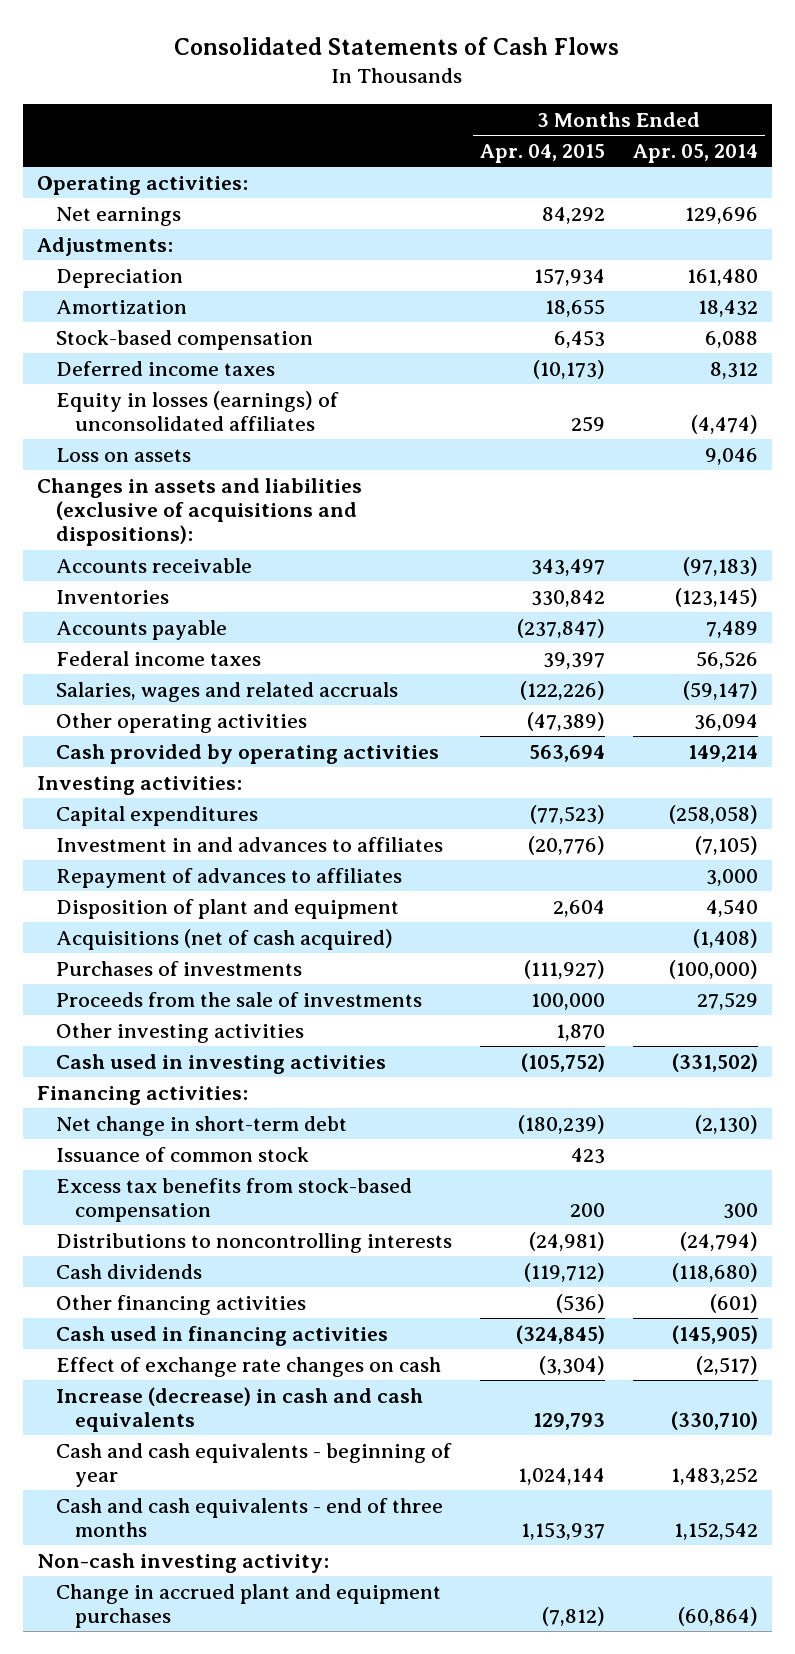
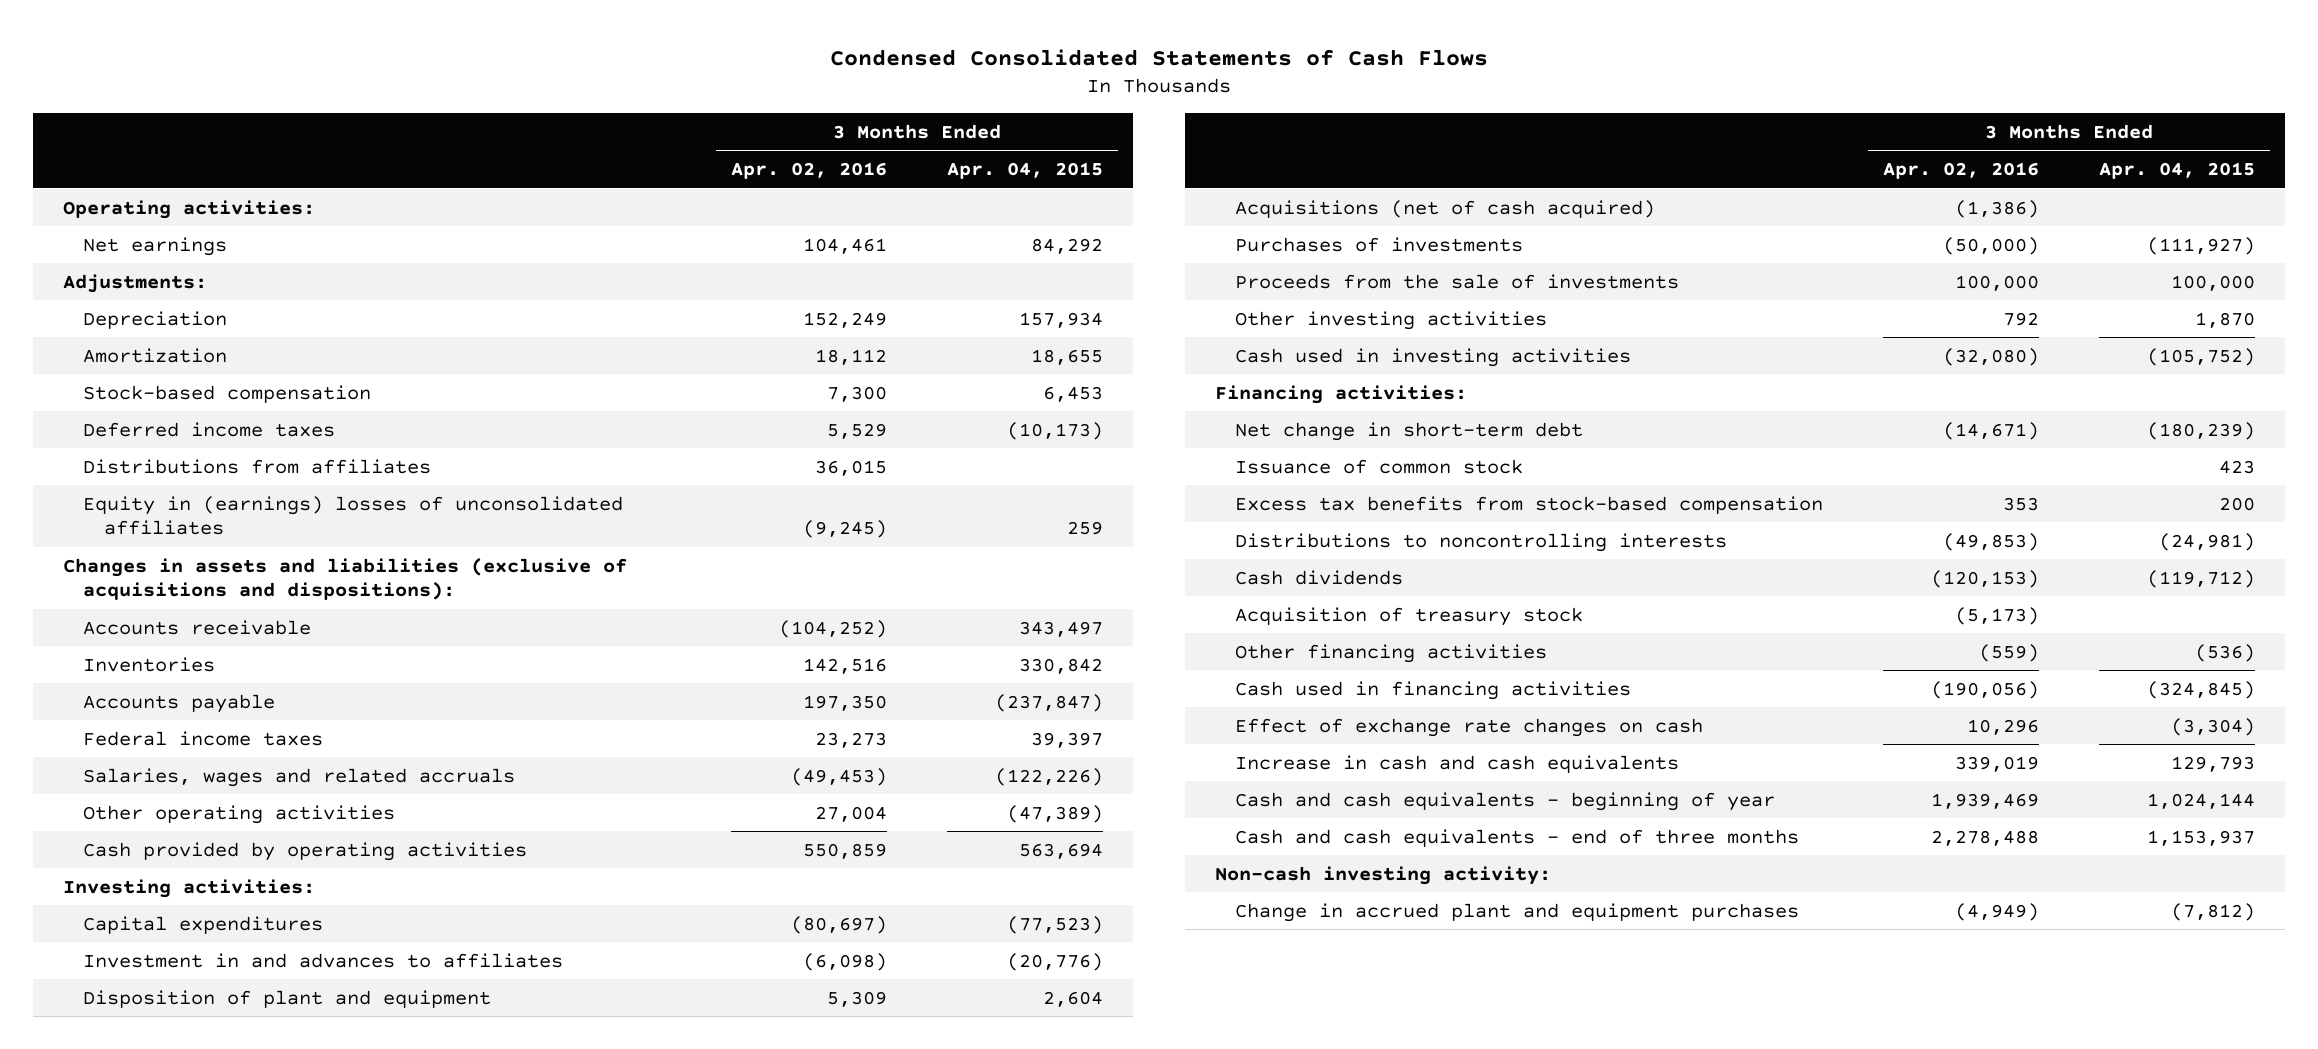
- Consolidated Statements of Cash Flows
+ Condensed Consolidated Statements of Cash Flows
- | 3 Months Ended Apr. 04, 2015 | 3 Months Ended Apr. 05, 2014
+ | 3 Months Ended Apr. 02, 2016 | 3 Months Ended Apr. 04, 2015
- Equity in losses (earnings) of unconsolidated affiliates | 259 | (4,474)
- Loss on assets | | 9,046
+ Distributions from affiliates | 36,015 |
+ Equity in (earnings) losses of unconsolidated affiliates | (9,245) | 259
- Repayment of advances to affiliates | | 3,000
+ Acquisition of treasury stock | (5,173) |
- Increase (decrease) in cash and cash equivalents | 129,793 | (330,710)
+ Increase in cash and cash equivalents | 339,019 | 129,793

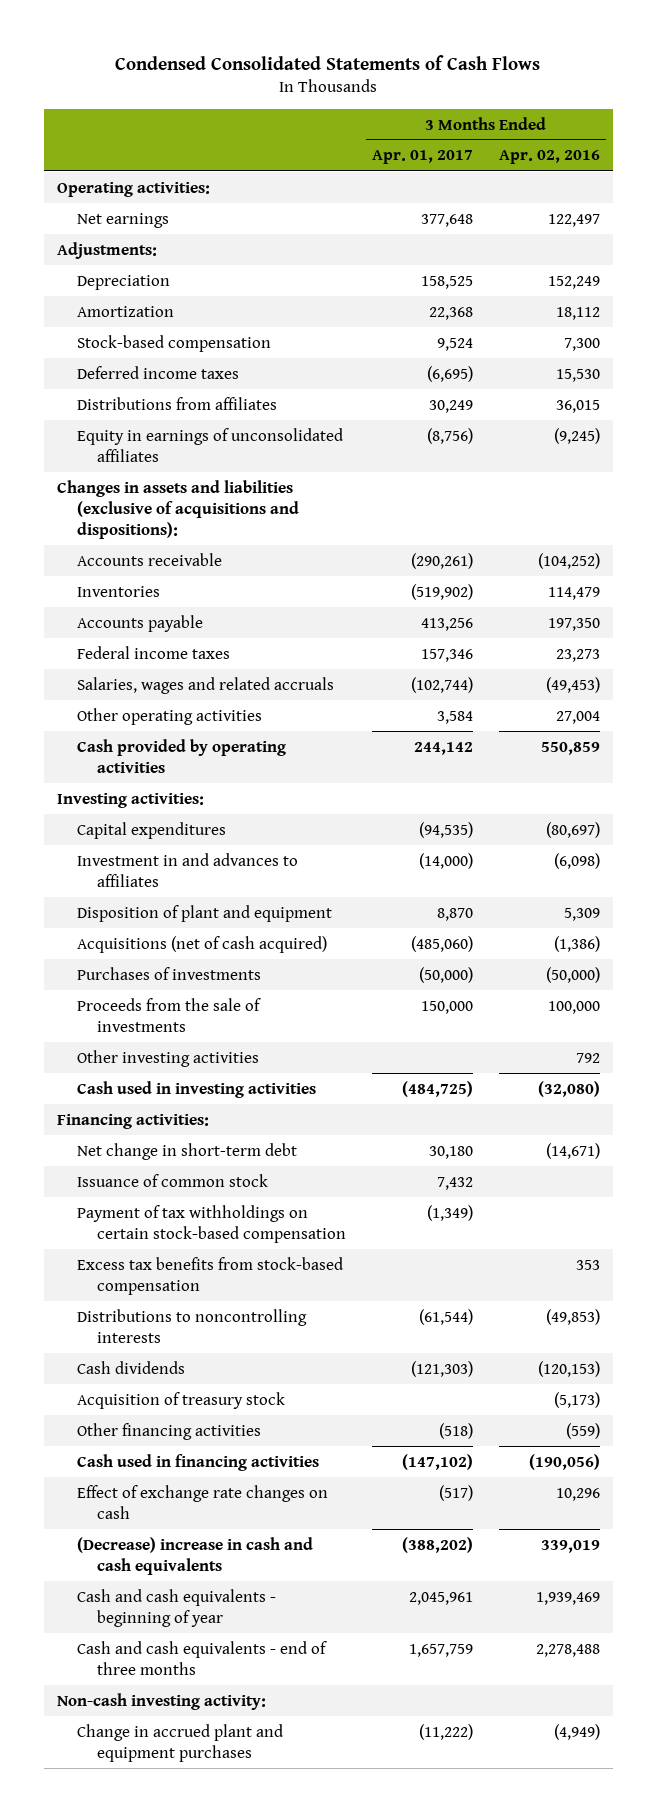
- | 3 Months Ended Apr. 02, 2016 | 3 Months Ended Apr. 04, 2015
+ | 3 Months Ended Apr. 01, 2017 | 3 Months Ended Apr. 02, 2016
- Net earnings | 104,461 | 84,292
+ Net earnings | 377,648 | 122,497
- Deferred income taxes | 5,529 | (10,173)
+ Deferred income taxes | (6,695) | 15,530
- Equity in (earnings) losses of unconsolidated affiliates | (9,245) | 259
+ Equity in earnings of unconsolidated affiliates | (8,756) | (9,245)
- Inventories | 142,516 | 330,842
+ Inventories | (519,902) | 114,479
+ Payment of tax withholdings on certain stock-based compensation | (1,349) |
- Increase in cash and cash equivalents | 339,019 | 129,793
+ (Decrease) increase in cash and cash equivalents | (388,202) | 339,019

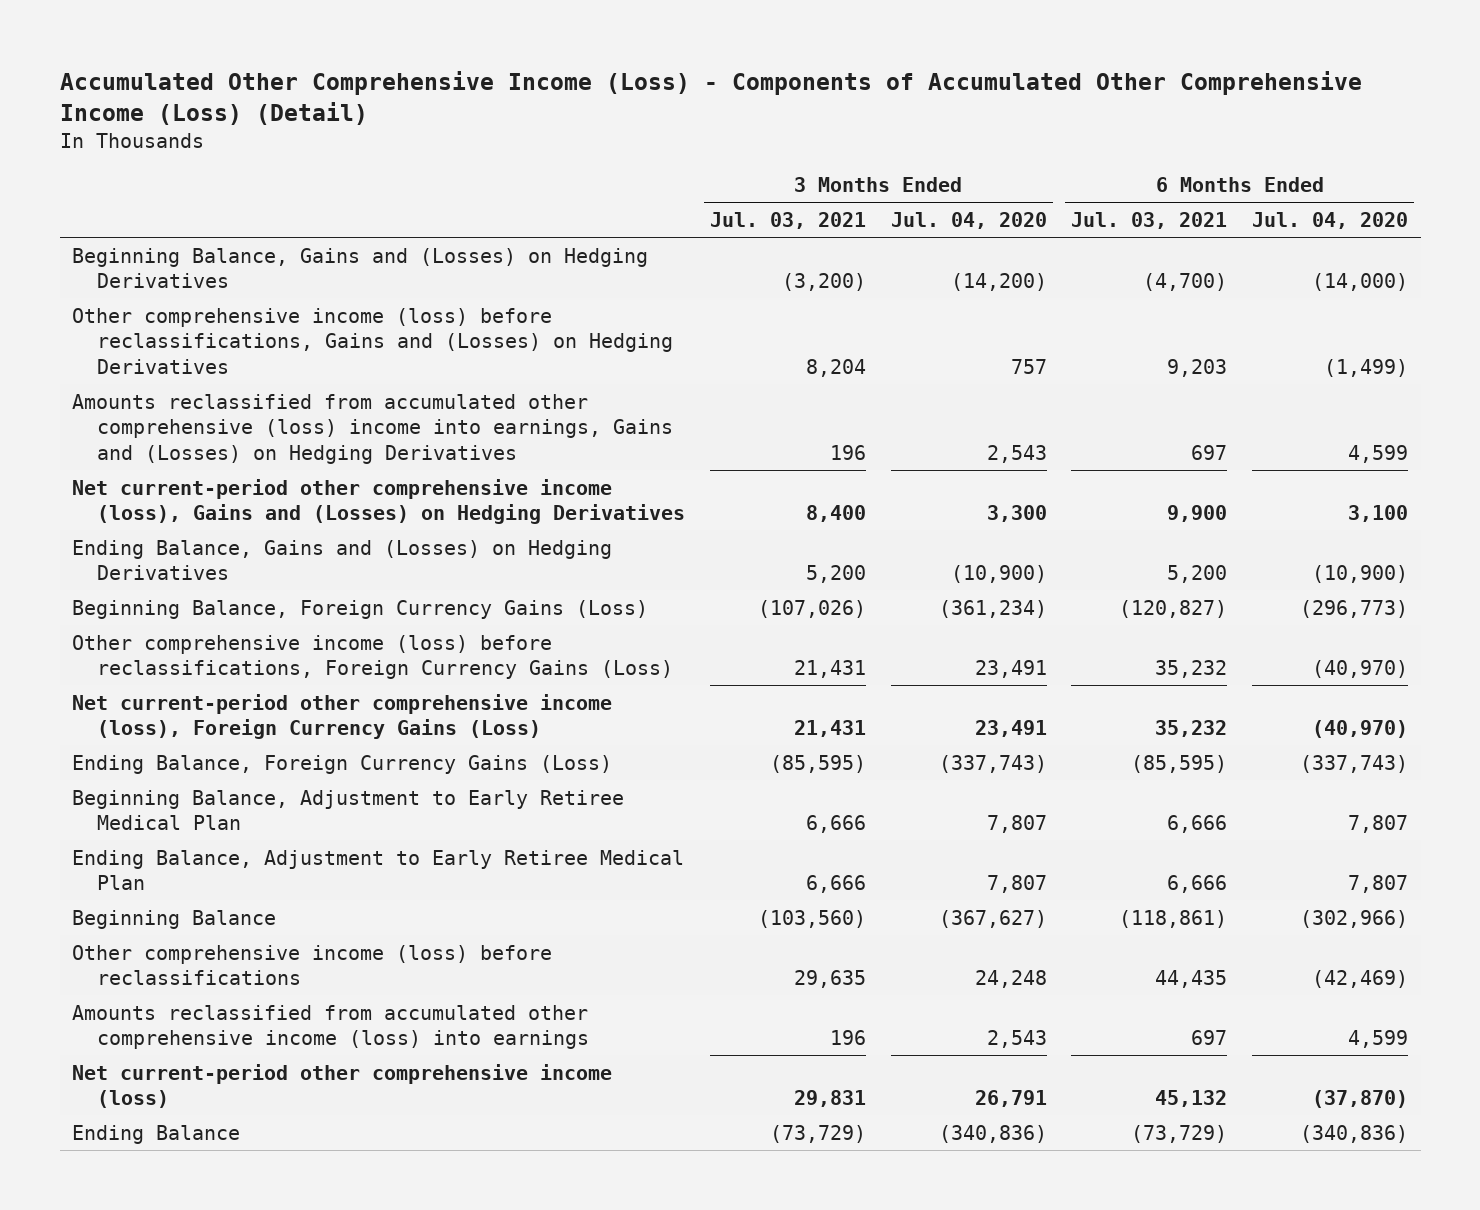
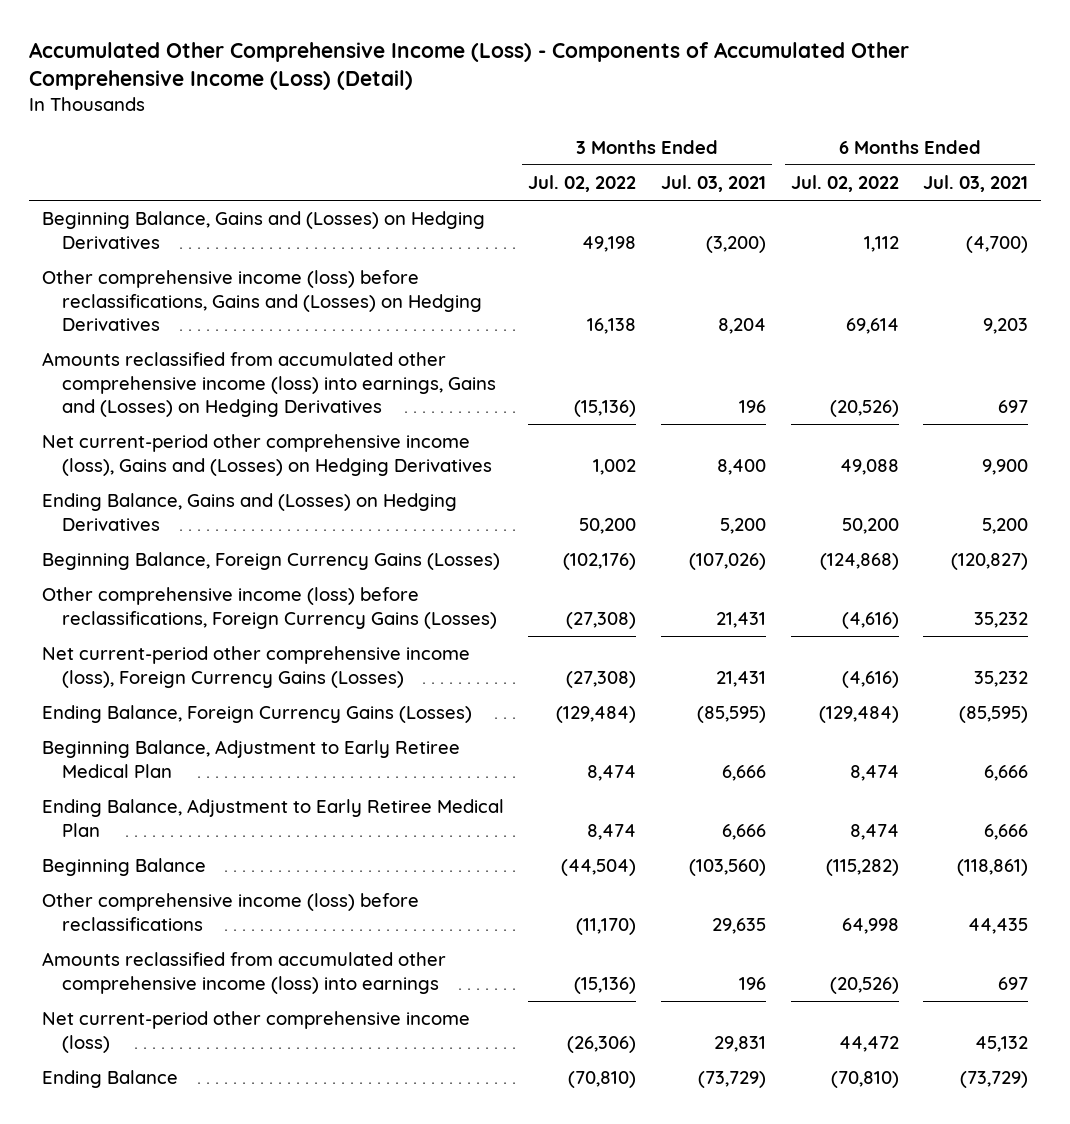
- | 3 Months Ended Jul. 03, 2021 | 3 Months Ended Jul. 04, 2020 | 6 Months Ended Jul. 03, 2021 | 6 Months Ended Jul. 04, 2020
+ | 3 Months Ended Jul. 02, 2022 | 3 Months Ended Jul. 03, 2021 | 6 Months Ended Jul. 02, 2022 | 6 Months Ended Jul. 03, 2021
- Amounts reclassified from accumulated other comprehensive (loss) income into earnings, Gains and (Losses) on Hedging Derivatives | 196 | 2,543 | 697 | 4,599
+ Amounts reclassified from accumulated other comprehensive income (loss) into earnings, Gains and (Losses) on Hedging Derivatives | (15,136) | 196 | (20,526) | 697
- Beginning Balance, Foreign Currency Gains (Loss) | (107,026) | (361,234) | (120,827) | (296,773)
- Other comprehensive income (loss) before reclassifications, Foreign Currency Gains (Loss) | 21,431 | 23,491 | 35,232 | (40,970)
- Net current-period other comprehensive income (loss), Foreign Currency Gains (Loss) | 21,431 | 23,491 | 35,232 | (40,970)
- Ending Balance, Foreign Currency Gains (Loss) | (85,595) | (337,743) | (85,595) | (337,743)
+ Beginning Balance, Foreign Currency Gains (Losses) | (102,176) | (107,026) | (124,868) | (120,827)
+ Other comprehensive income (loss) before reclassifications, Foreign Currency Gains (Losses) | (27,308) | 21,431 | (4,616) | 35,232
+ Net current-period other comprehensive income (loss), Foreign Currency Gains (Losses) | (27,308) | 21,431 | (4,616) | 35,232
+ Ending Balance, Foreign Currency Gains (Losses) | (129,484) | (85,595) | (129,484) | (85,595)

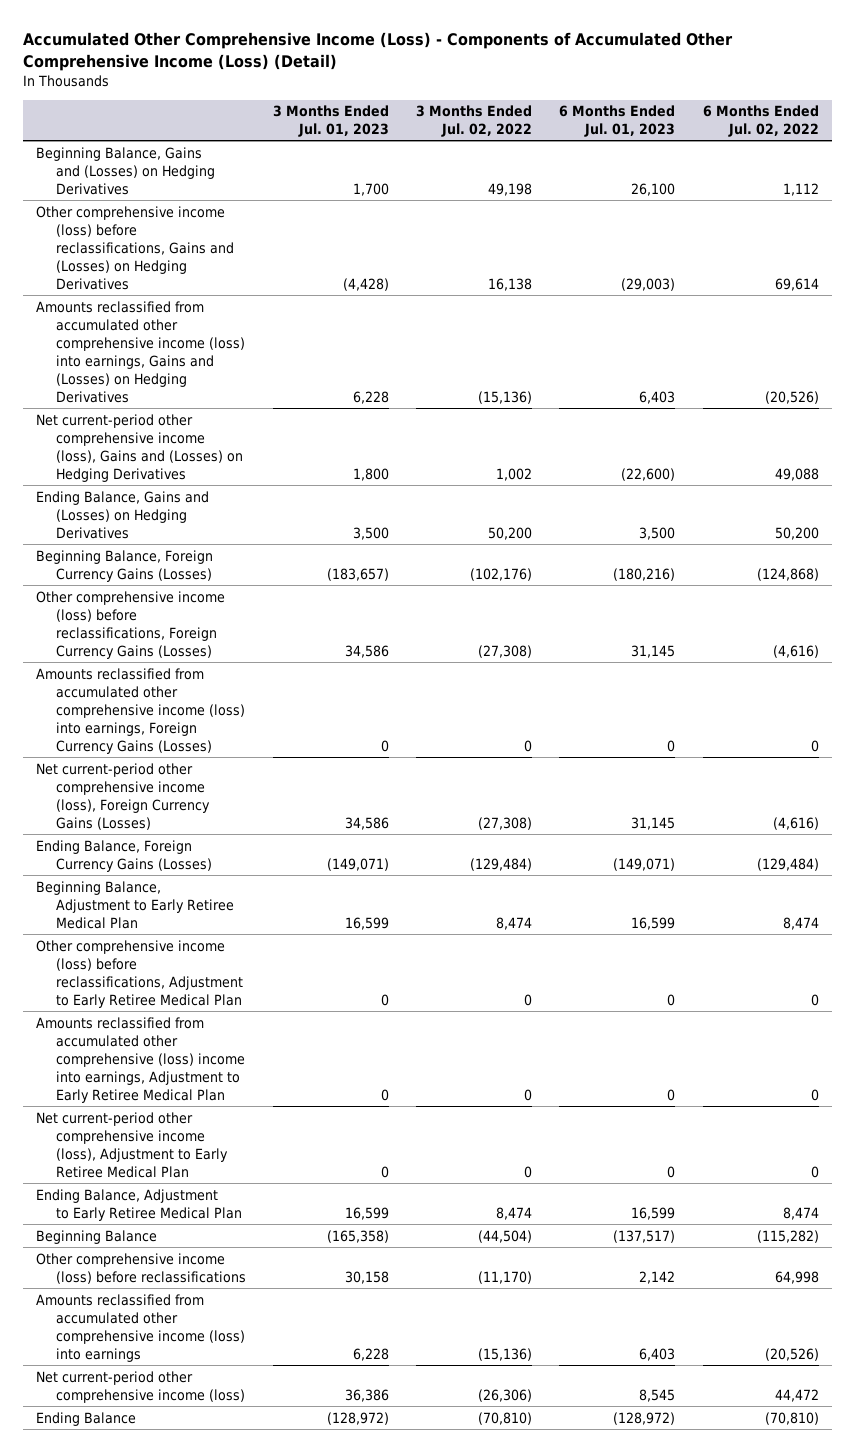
- | 3 Months Ended Jul. 02, 2022 | 3 Months Ended Jul. 03, 2021 | 6 Months Ended Jul. 02, 2022 | 6 Months Ended Jul. 03, 2021
+ | 3 Months Ended Jul. 01, 2023 | 3 Months Ended Jul. 02, 2022 | 6 Months Ended Jul. 01, 2023 | 6 Months Ended Jul. 02, 2022
+ Amounts reclassified from accumulated other comprehensive income (loss) into earnings, Foreign Currency Gains (Losses) | 0 | 0 | 0 | 0
+ Other comprehensive income (loss) before reclassifications, Adjustment to Early Retiree Medical Plan | 0 | 0 | 0 | 0
+ Amounts reclassified from accumulated other comprehensive (loss) income into earnings, Adjustment to Early Retiree Medical Plan | 0 | 0 | 0 | 0
+ Net current-period other comprehensive income (loss), Adjustment to Early Retiree Medical Plan | 0 | 0 | 0 | 0

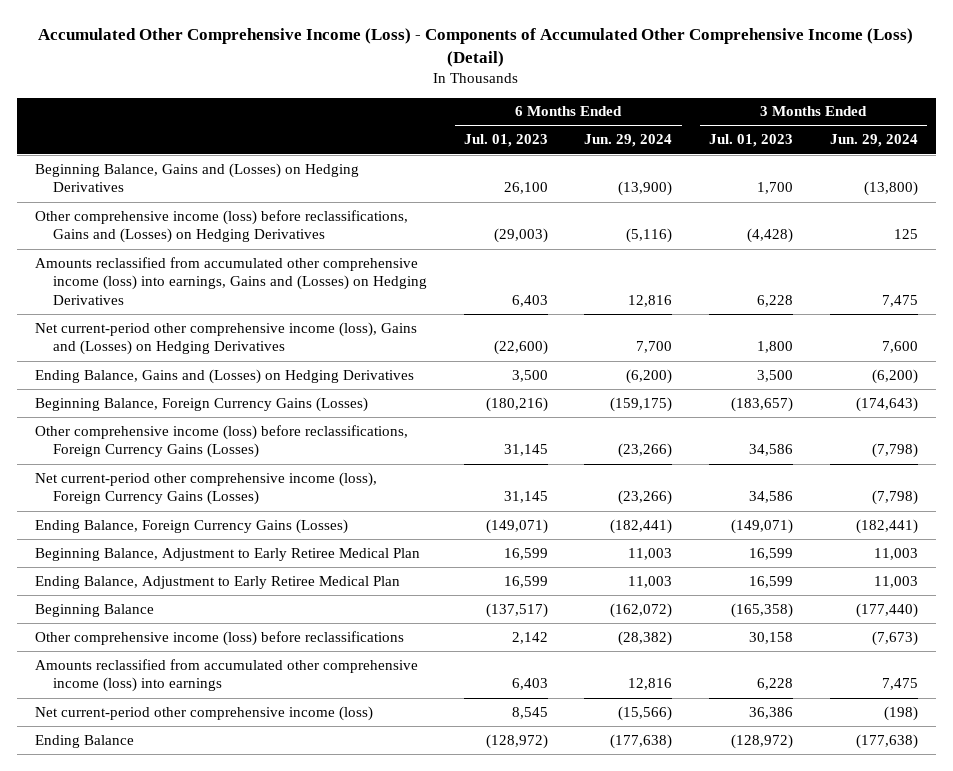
- | 3 Months Ended Jul. 01, 2023 | 3 Months Ended Jul. 02, 2022 | 6 Months Ended Jul. 01, 2023 | 6 Months Ended Jul. 02, 2022
+ | 6 Months Ended Jul. 01, 2023 | 6 Months Ended Jun. 29, 2024 | 3 Months Ended Jul. 01, 2023 | 3 Months Ended Jun. 29, 2024
- Amounts reclassified from accumulated other comprehensive income (loss) into earnings, Foreign Currency Gains (Losses) | 0 | 0 | 0 | 0
- Other comprehensive income (loss) before reclassifications, Adjustment to Early Retiree Medical Plan | 0 | 0 | 0 | 0
- Amounts reclassified from accumulated other comprehensive (loss) income into earnings, Adjustment to Early Retiree Medical Plan | 0 | 0 | 0 | 0
- Net current-period other comprehensive income (loss), Adjustment to Early Retiree Medical Plan | 0 | 0 | 0 | 0

